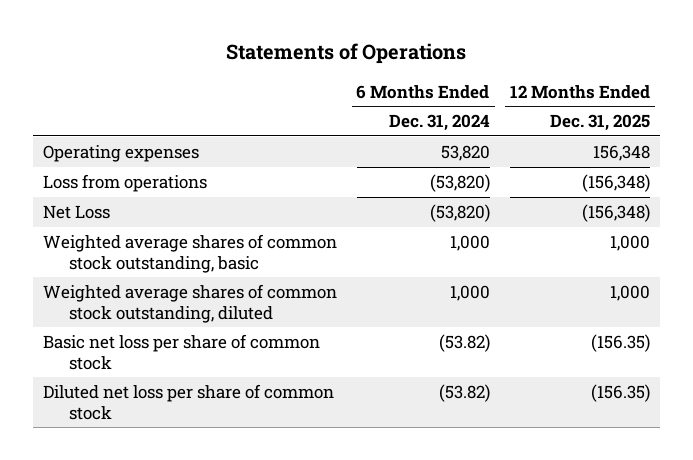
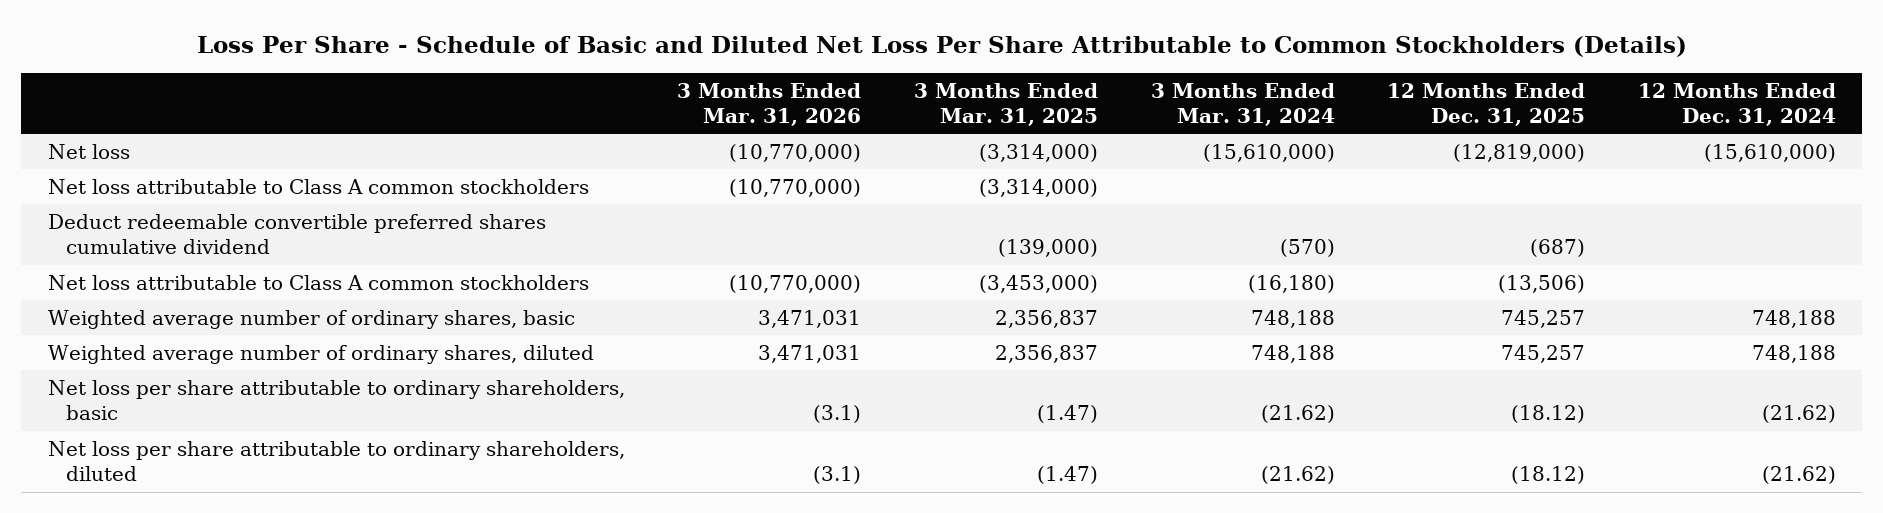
- Statements of Operations
+ Loss Per Share - Schedule of Basic and Diluted Net Loss Per Share Attributable to Common Stockholders (Details)
- | 6 Months Ended Dec. 31, 2024 | 12 Months Ended Dec. 31, 2025
+ | 3 Months Ended Mar. 31, 2026 | 3 Months Ended Mar. 31, 2025 | 3 Months Ended Mar. 31, 2024 | 12 Months Ended Dec. 31, 2025 | 12 Months Ended Dec. 31, 2024
- Operating expenses | 53,820 | 156,348
- Loss from operations | (53,820) | (156,348)
- Net Loss | (53,820) | (156,348)
- Weighted average shares of common stock outstanding, basic | 1,000 | 1,000
- Weighted average shares of common stock outstanding, diluted | 1,000 | 1,000
- Basic net loss per share of common stock | (53.82) | (156.35)
- Diluted net loss per share of common stock | (53.82) | (156.35)
+ Net loss | (10,770,000) | (3,314,000) | (15,610,000) | (12,819,000) | (15,610,000)
+ Net loss attributable to Class A common stockholders | (10,770,000) | (3,314,000) | | |
+ Deduct redeemable convertible preferred shares cumulative dividend | | (139,000) | (570) | (687) |
+ Net loss attributable to Class A common stockholders | (10,770,000) | (3,453,000) | (16,180) | (13,506) |
+ Weighted average number of ordinary shares, basic | 3,471,031 | 2,356,837 | 748,188 | 745,257 | 748,188
+ Weighted average number of ordinary shares, diluted | 3,471,031 | 2,356,837 | 748,188 | 745,257 | 748,188
+ Net loss per share attributable to ordinary shareholders, basic | (3.1) | (1.47) | (21.62) | (18.12) | (21.62)
+ Net loss per share attributable to ordinary shareholders, diluted | (3.1) | (1.47) | (21.62) | (18.12) | (21.62)

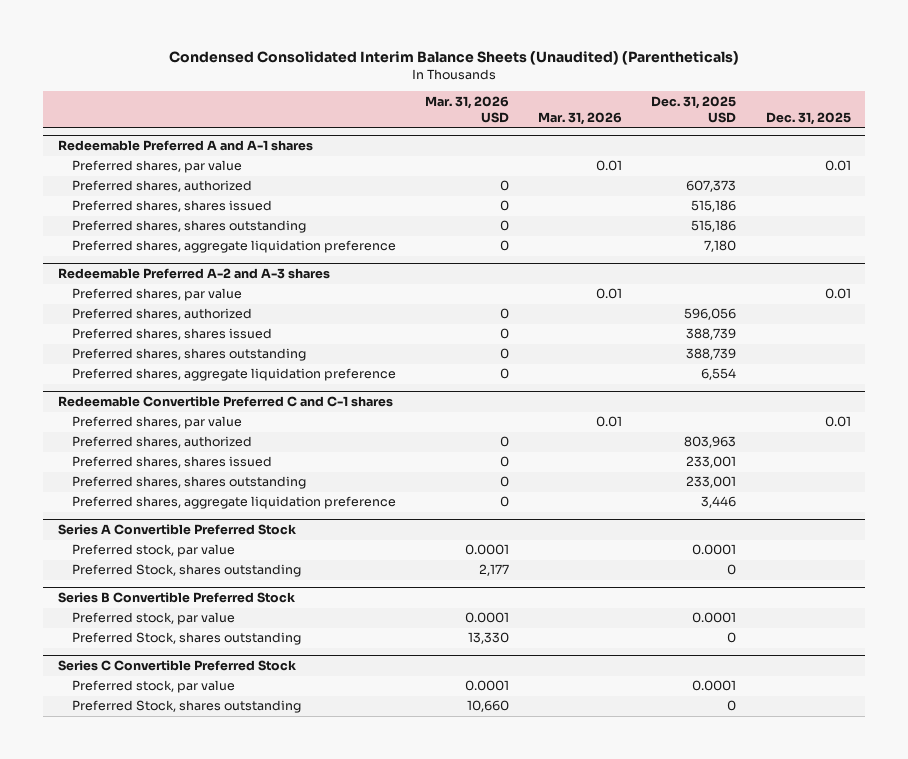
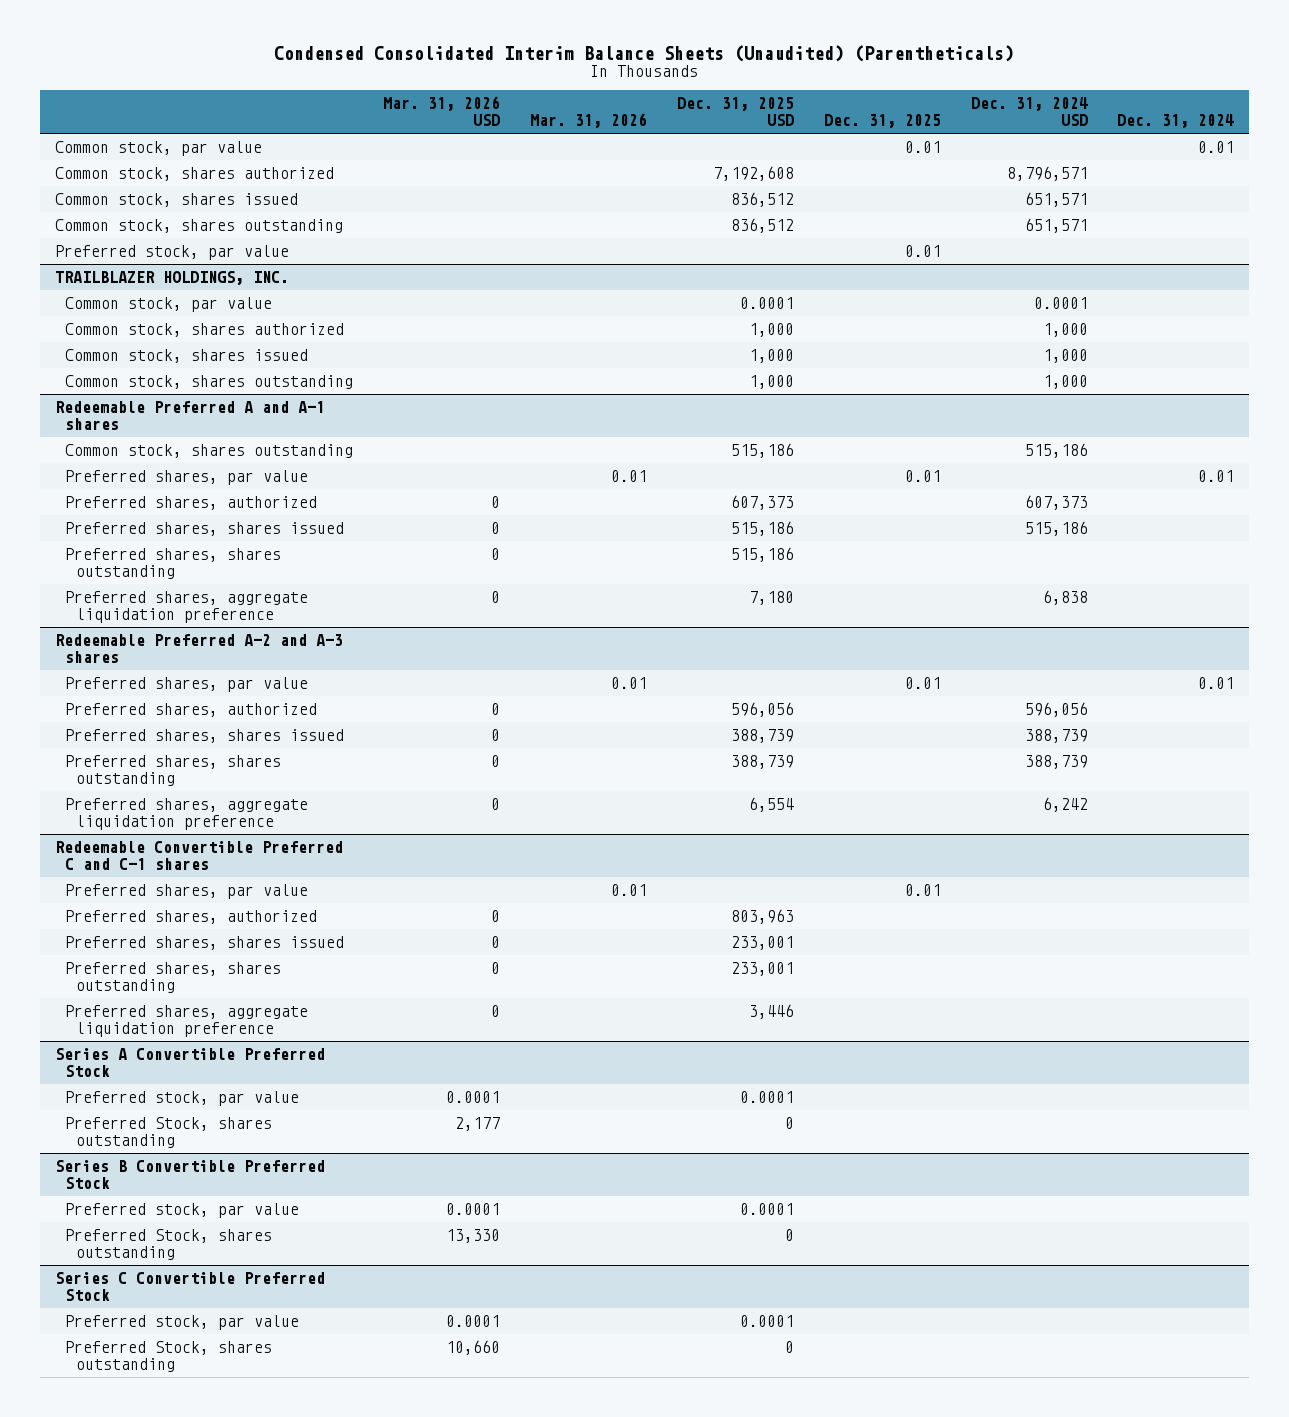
- | Mar. 31, 2026 USD | Mar. 31, 2026 | Dec. 31, 2025 USD | Dec. 31, 2025
+ | Mar. 31, 2026 USD | Mar. 31, 2026 | Dec. 31, 2025 USD | Dec. 31, 2025 | Dec. 31, 2024 USD | Dec. 31, 2024
+ Common stock, par value | | | | 0.01 | | 0.01
+ Common stock, shares authorized | | | 7,192,608 | | 8,796,571 |
+ Common stock, shares issued | | | 836,512 | | 651,571 |
+ Common stock, shares outstanding | | | 836,512 | | 651,571 |
+ Preferred stock, par value | | | | 0.01 | |
+ TRAILBLAZER HOLDINGS, INC.
+ Common stock, par value | | | 0.0001 | | 0.0001 |
+ Common stock, shares authorized | | | 1,000 | | 1,000 |
+ Common stock, shares issued | | | 1,000 | | 1,000 |
+ Common stock, shares outstanding | | | 1,000 | | 1,000 |
@ Redeemable Preferred A and A-1 shares
+ Common stock, shares outstanding | | | 515,186 | | 515,186 |

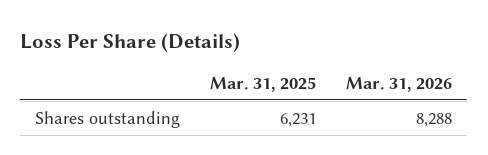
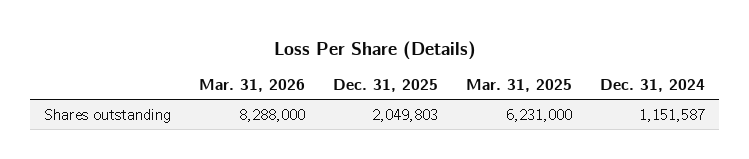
- | Mar. 31, 2025 | Mar. 31, 2026
+ | Mar. 31, 2026 | Dec. 31, 2025 | Mar. 31, 2025 | Dec. 31, 2024
- Shares outstanding | 6,231 | 8,288
+ Shares outstanding | 8,288,000 | 2,049,803 | 6,231,000 | 1,151,587

